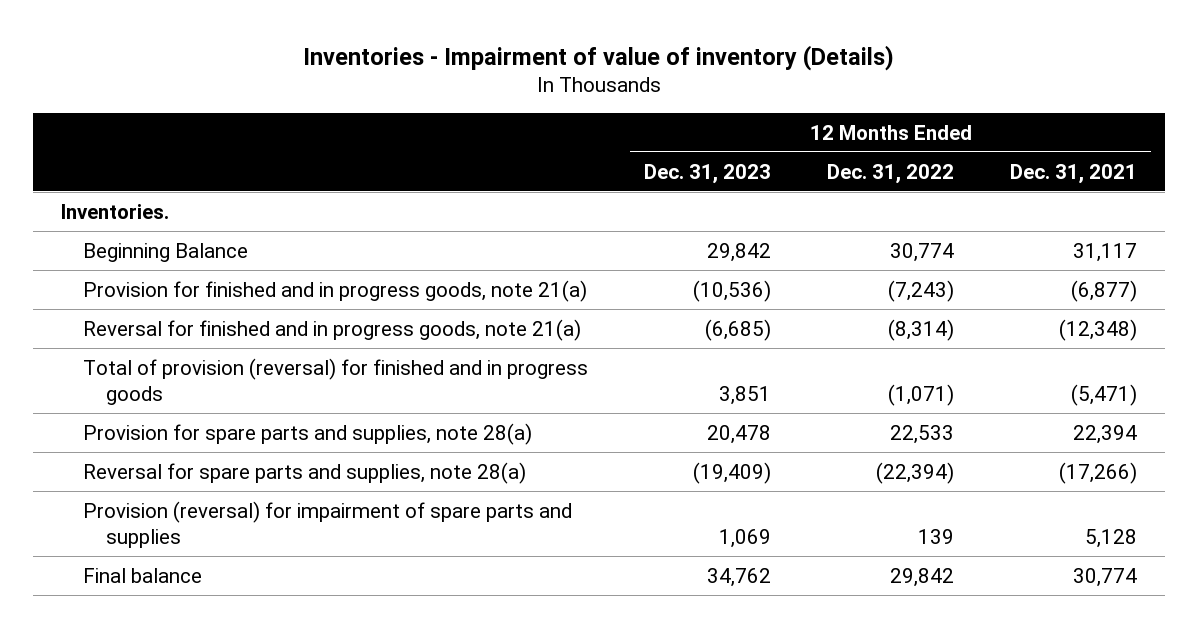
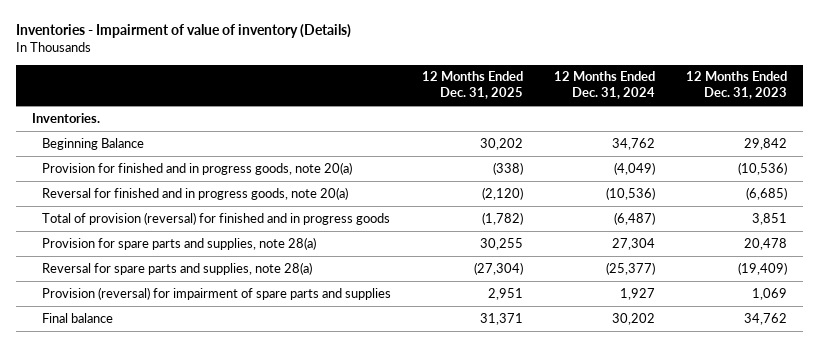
- | 12 Months Ended Dec. 31, 2023 | 12 Months Ended Dec. 31, 2022 | 12 Months Ended Dec. 31, 2021
+ | 12 Months Ended Dec. 31, 2025 | 12 Months Ended Dec. 31, 2024 | 12 Months Ended Dec. 31, 2023
- Provision for finished and in progress goods, note 21(a) | (10,536) | (7,243) | (6,877)
- Reversal for finished and in progress goods, note 21(a) | (6,685) | (8,314) | (12,348)
+ Provision for finished and in progress goods, note 20(a) | (338) | (4,049) | (10,536)
+ Reversal for finished and in progress goods, note 20(a) | (2,120) | (10,536) | (6,685)

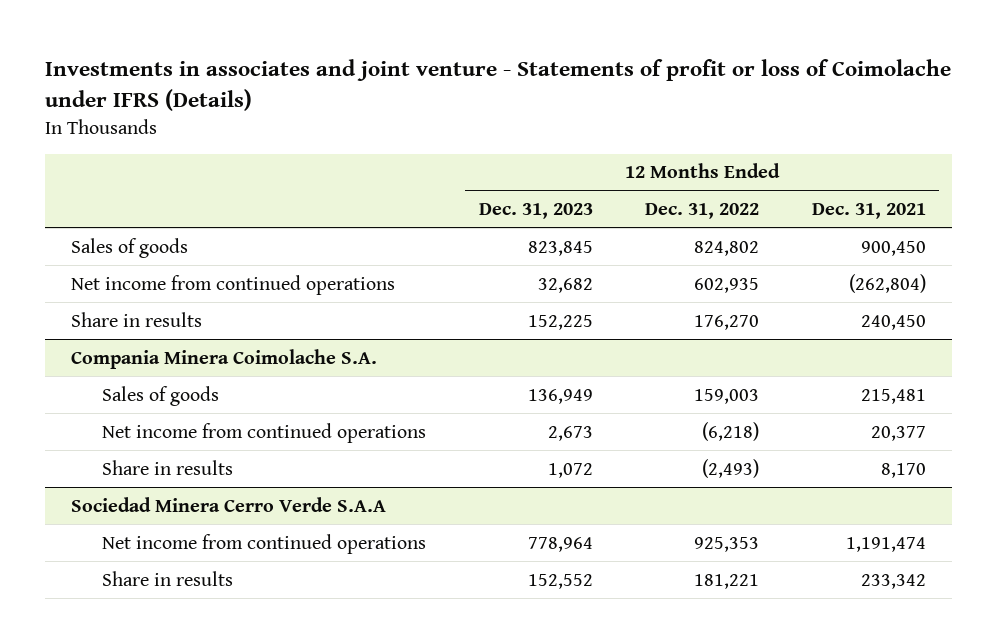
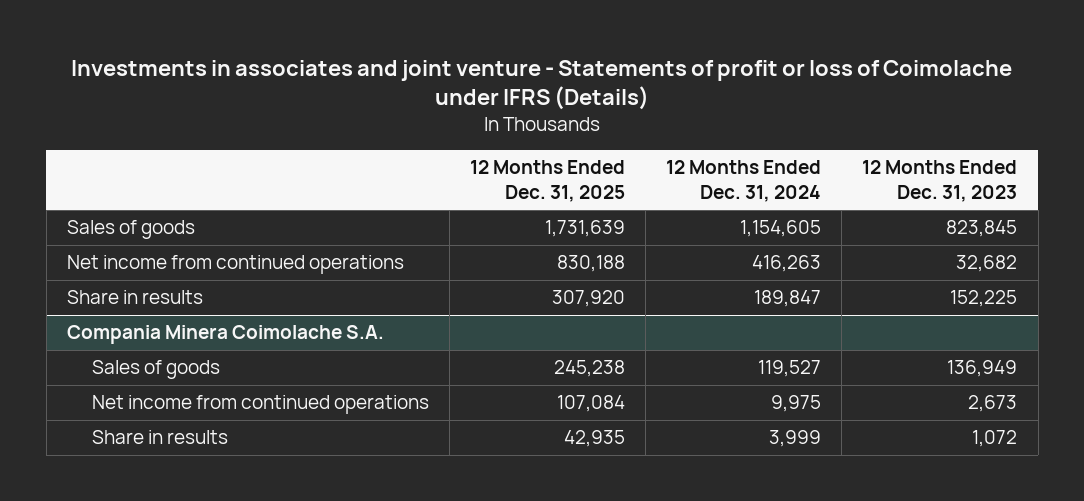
- | 12 Months Ended Dec. 31, 2023 | 12 Months Ended Dec. 31, 2022 | 12 Months Ended Dec. 31, 2021
+ | 12 Months Ended Dec. 31, 2025 | 12 Months Ended Dec. 31, 2024 | 12 Months Ended Dec. 31, 2023
- Sociedad Minera Cerro Verde S.A.A
- Net income from continued operations | 778,964 | 925,353 | 1,191,474
- Share in results | 152,552 | 181,221 | 233,342

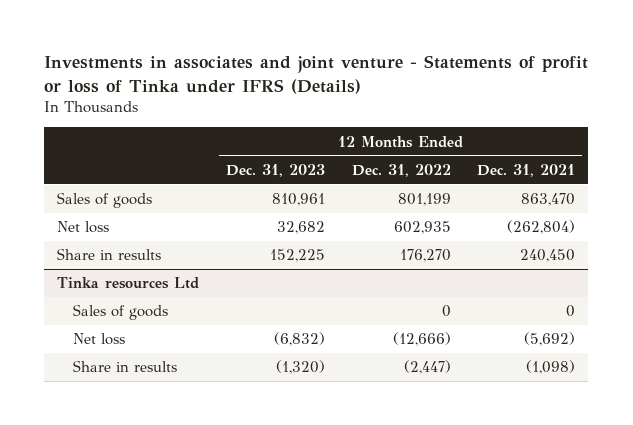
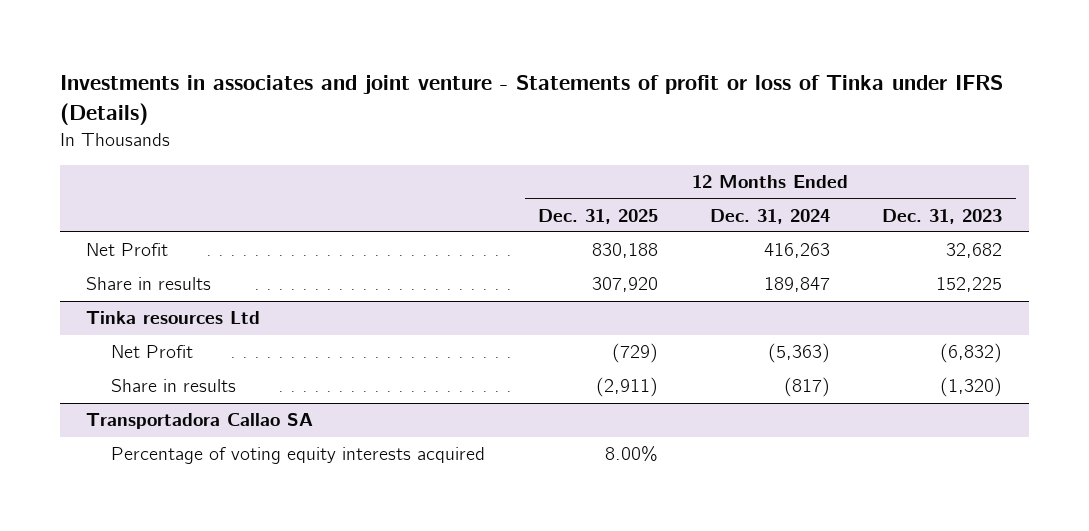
- | 12 Months Ended Dec. 31, 2023 | 12 Months Ended Dec. 31, 2022 | 12 Months Ended Dec. 31, 2021
+ | 12 Months Ended Dec. 31, 2025 | 12 Months Ended Dec. 31, 2024 | 12 Months Ended Dec. 31, 2023
- Sales of goods | 810,961 | 801,199 | 863,470
- Net loss | 32,682 | 602,935 | (262,804)
+ Net Profit | 830,188 | 416,263 | 32,682
@ Tinka resources Ltd
- Sales of goods | | 0 | 0
- Net loss | (6,832) | (12,666) | (5,692)
+ Net Profit | (729) | (5,363) | (6,832)
+ Transportadora Callao SA
+ Percentage of voting equity interests acquired | 8.00% | |

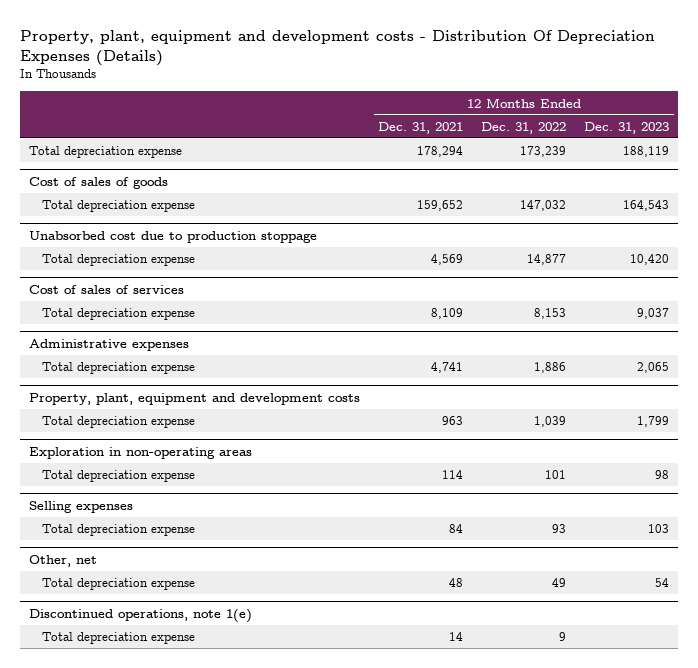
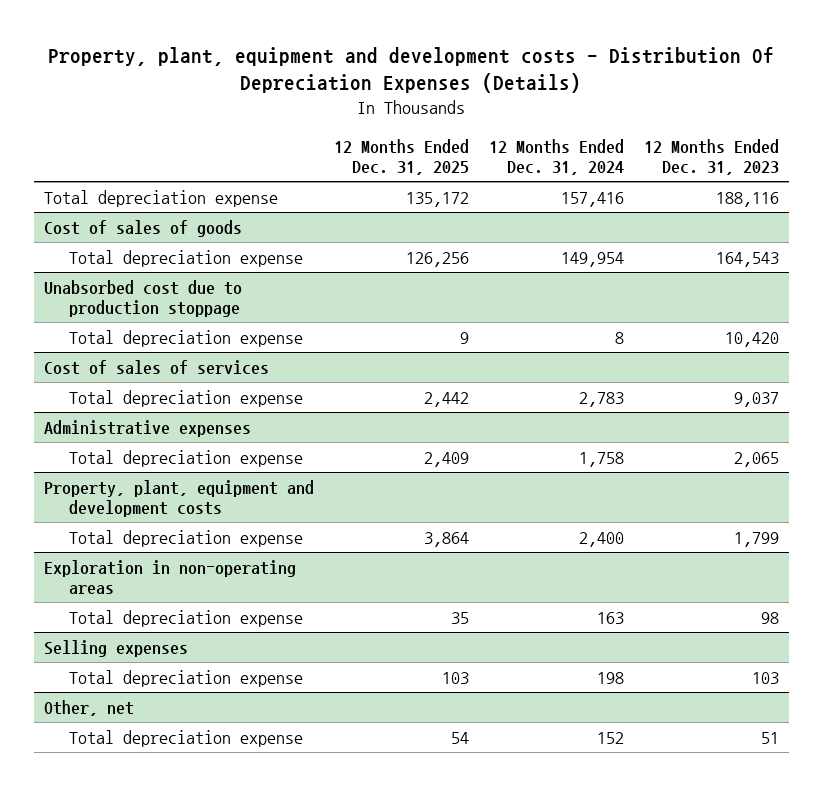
- | 12 Months Ended Dec. 31, 2021 | 12 Months Ended Dec. 31, 2022 | 12 Months Ended Dec. 31, 2023
+ | 12 Months Ended Dec. 31, 2025 | 12 Months Ended Dec. 31, 2024 | 12 Months Ended Dec. 31, 2023
- Total depreciation expense | 178,294 | 173,239 | 188,119
+ Total depreciation expense | 135,172 | 157,416 | 188,116
@ Other, net
- Total depreciation expense | 48 | 49 | 54
- Discontinued operations, note 1(e)
- Total depreciation expense | 14 | 9 |
@ Other, net
+ Total depreciation expense | 54 | 152 | 51

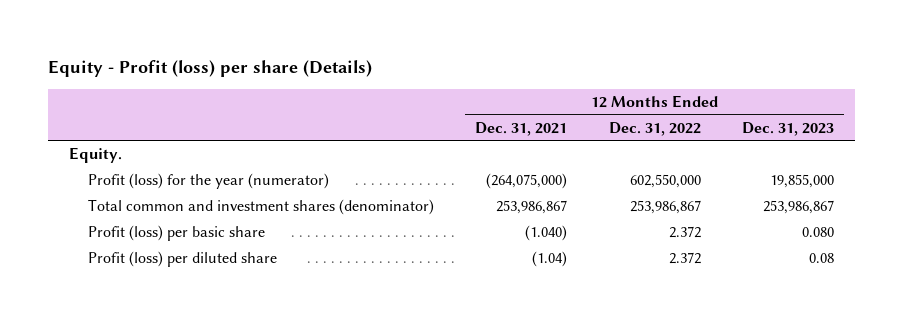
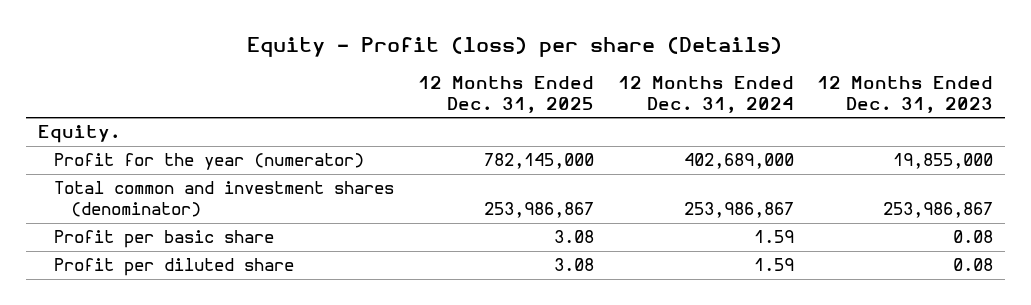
- | 12 Months Ended Dec. 31, 2021 | 12 Months Ended Dec. 31, 2022 | 12 Months Ended Dec. 31, 2023
+ | 12 Months Ended Dec. 31, 2025 | 12 Months Ended Dec. 31, 2024 | 12 Months Ended Dec. 31, 2023
- Profit (loss) for the year (numerator) | (264,075,000) | 602,550,000 | 19,855,000
+ Profit for the year (numerator) | 782,145,000 | 402,689,000 | 19,855,000
- Profit (loss) per basic share | (1.040) | 2.372 | 0.080
- Profit (loss) per diluted share | (1.04) | 2.372 | 0.08
+ Profit per basic share | 3.08 | 1.59 | 0.08
+ Profit per diluted share | 3.08 | 1.59 | 0.08

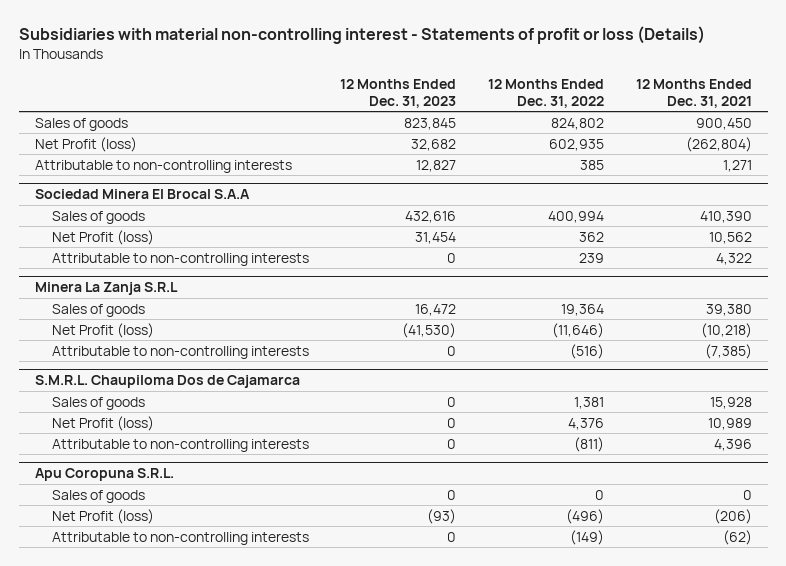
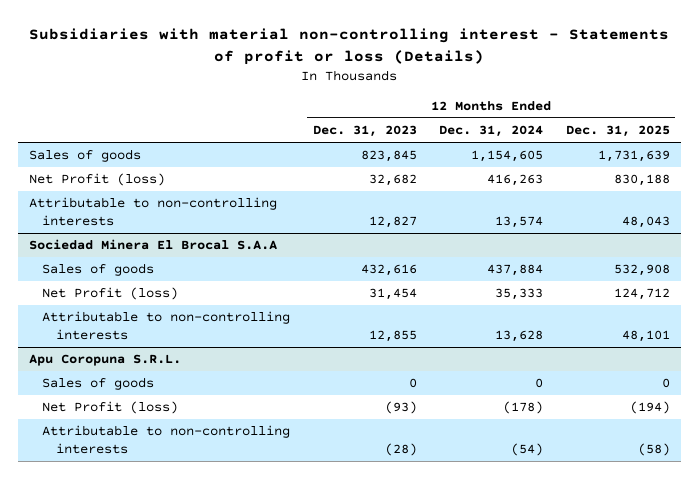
- | 12 Months Ended Dec. 31, 2023 | 12 Months Ended Dec. 31, 2022 | 12 Months Ended Dec. 31, 2021
+ | 12 Months Ended Dec. 31, 2023 | 12 Months Ended Dec. 31, 2024 | 12 Months Ended Dec. 31, 2025
@ Sociedad Minera El Brocal S.A.A
- Attributable to non-controlling interests | 0 | 239 | 4,322
- Minera La Zanja S.R.L
- Sales of goods | 16,472 | 19,364 | 39,380
- Net Profit (loss) | (41,530) | (11,646) | (10,218)
- Attributable to non-controlling interests | 0 | (516) | (7,385)
- S.M.R.L. Chaupiloma Dos de Cajamarca
- Sales of goods | 0 | 1,381 | 15,928
- Net Profit (loss) | 0 | 4,376 | 10,989
- Attributable to non-controlling interests | 0 | (811) | 4,396
@ Sociedad Minera El Brocal S.A.A
+ Attributable to non-controlling interests | 12,855 | 13,628 | 48,101
@ Apu Coropuna S.R.L.
- Attributable to non-controlling interests | 0 | (149) | (62)
+ Attributable to non-controlling interests | (28) | (54) | (58)

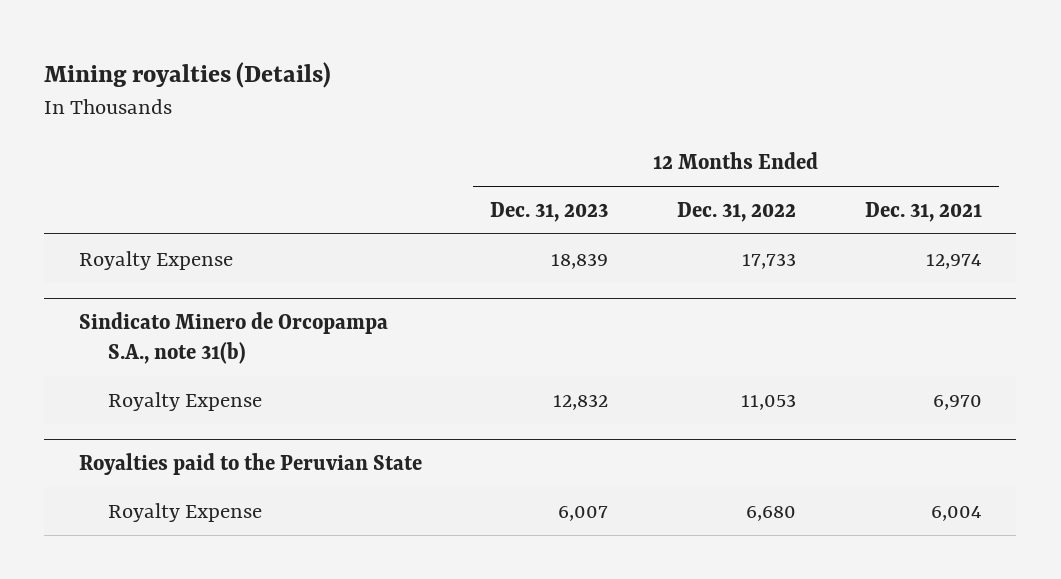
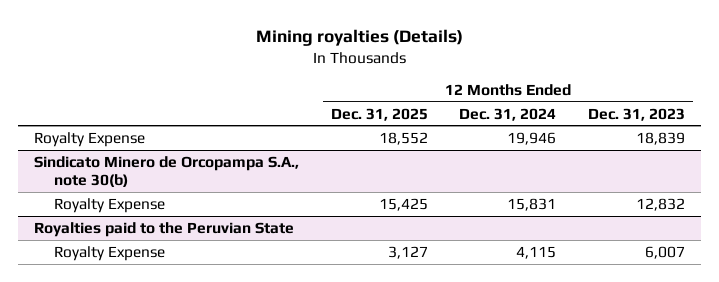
- | 12 Months Ended Dec. 31, 2023 | 12 Months Ended Dec. 31, 2022 | 12 Months Ended Dec. 31, 2021
+ | 12 Months Ended Dec. 31, 2025 | 12 Months Ended Dec. 31, 2024 | 12 Months Ended Dec. 31, 2023
- Sindicato Minero de Orcopampa S.A., note 31(b)
+ Sindicato Minero de Orcopampa S.A., note 30(b)

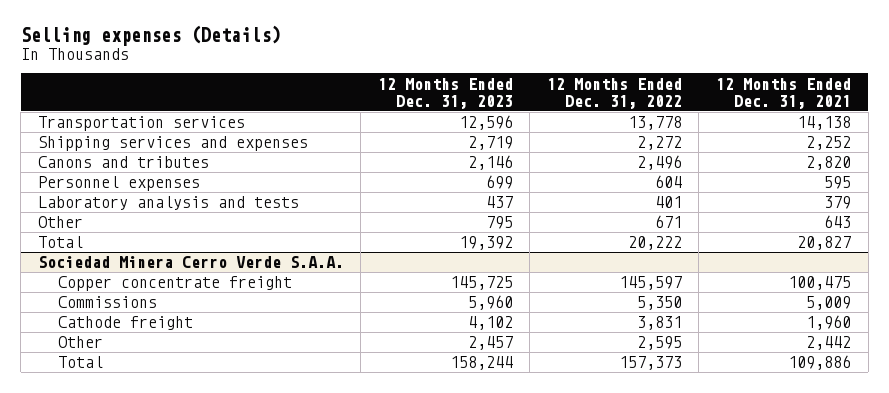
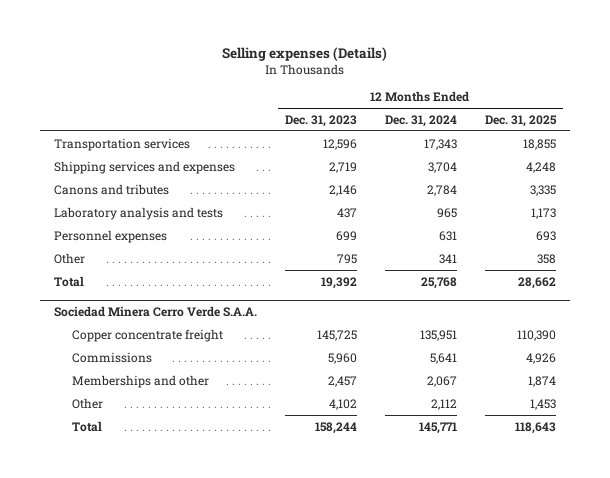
- | 12 Months Ended Dec. 31, 2023 | 12 Months Ended Dec. 31, 2022 | 12 Months Ended Dec. 31, 2021
+ | 12 Months Ended Dec. 31, 2023 | 12 Months Ended Dec. 31, 2024 | 12 Months Ended Dec. 31, 2025
moved down: Personnel expenses | 699 | 631 | 693
@ Sociedad Minera Cerro Verde S.A.A.
- Cathode freight | 4,102 | 3,831 | 1,960
- Other | 2,457 | 2,595 | 2,442
+ Memberships and other | 2,457 | 2,067 | 1,874
+ Other | 4,102 | 2,112 | 1,453

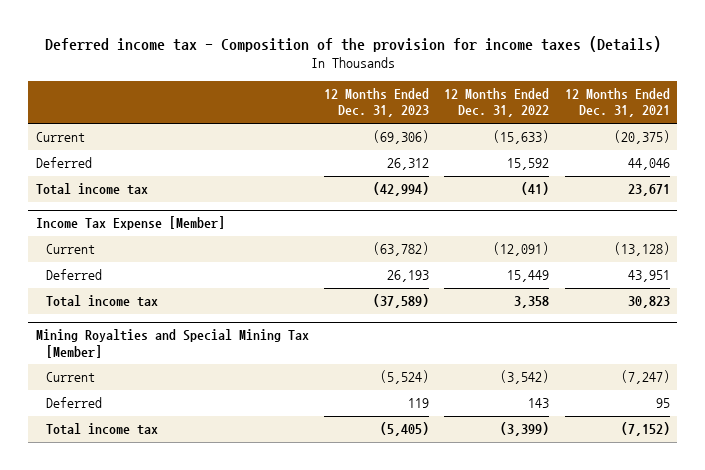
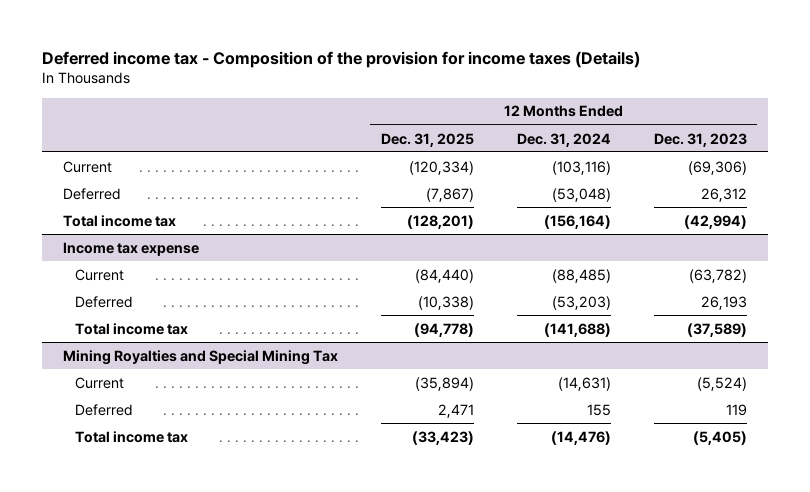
- | 12 Months Ended Dec. 31, 2023 | 12 Months Ended Dec. 31, 2022 | 12 Months Ended Dec. 31, 2021
+ | 12 Months Ended Dec. 31, 2025 | 12 Months Ended Dec. 31, 2024 | 12 Months Ended Dec. 31, 2023
- Income Tax Expense [Member]
+ Income tax expense
- Mining Royalties and Special Mining Tax [Member]
+ Mining Royalties and Special Mining Tax

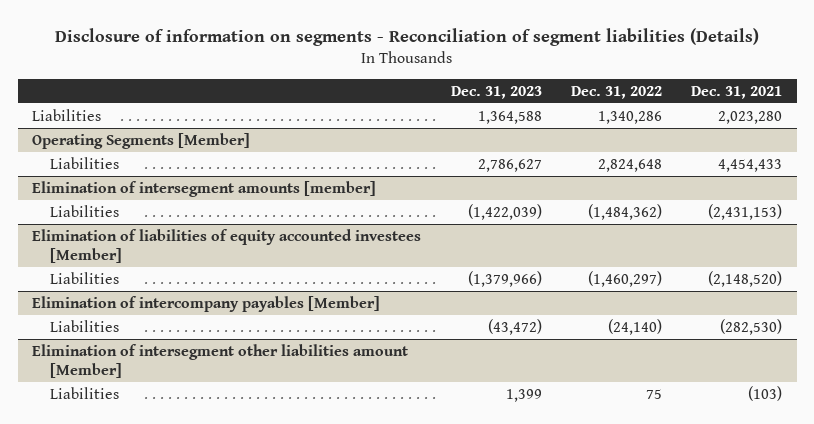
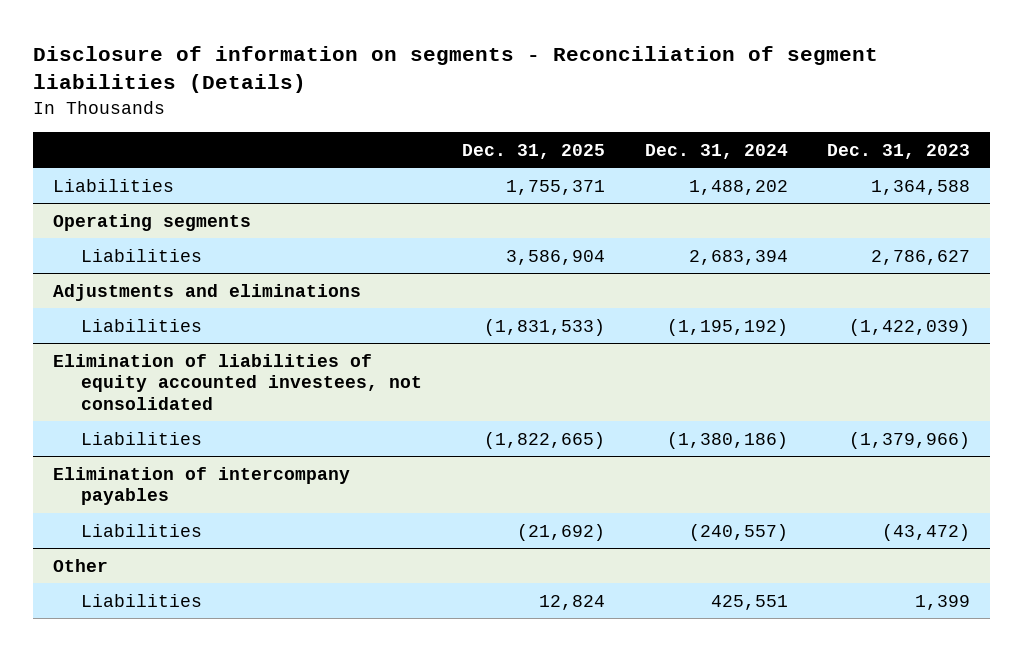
- | Dec. 31, 2023 | Dec. 31, 2022 | Dec. 31, 2021
+ | Dec. 31, 2025 | Dec. 31, 2024 | Dec. 31, 2023
- Operating Segments [Member]
+ Operating segments
- Elimination of intersegment amounts [member]
+ Adjustments and eliminations
- Elimination of liabilities of equity accounted investees [Member]
+ Elimination of liabilities of equity accounted investees, not consolidated
- Elimination of intercompany payables [Member]
+ Elimination of intercompany payables
- Elimination of intersegment other liabilities amount [Member]
+ Other

